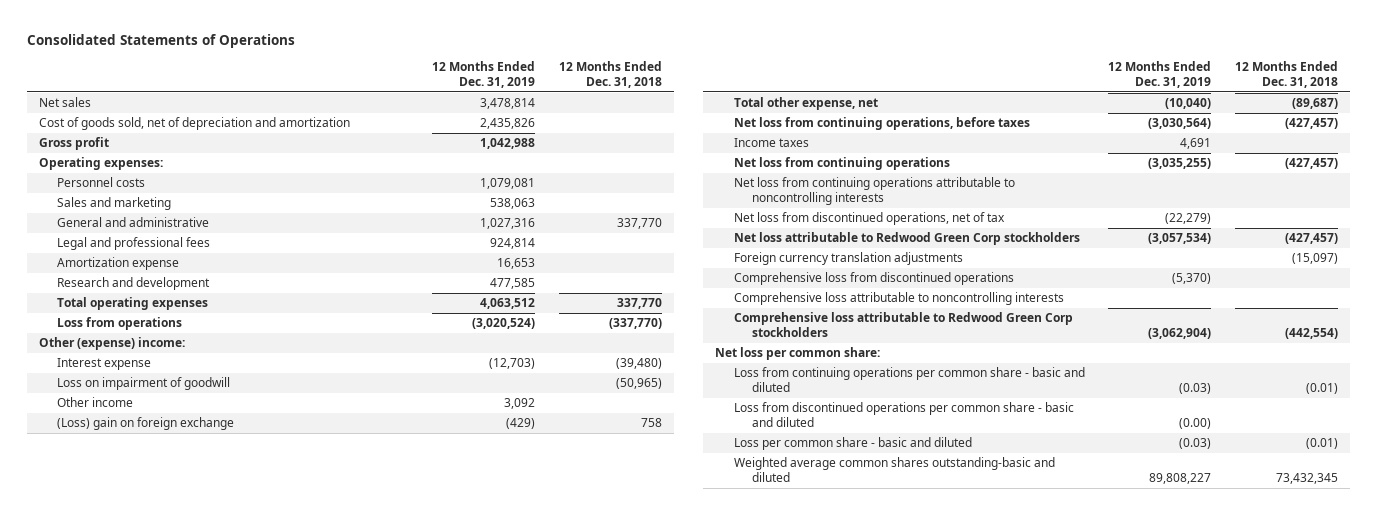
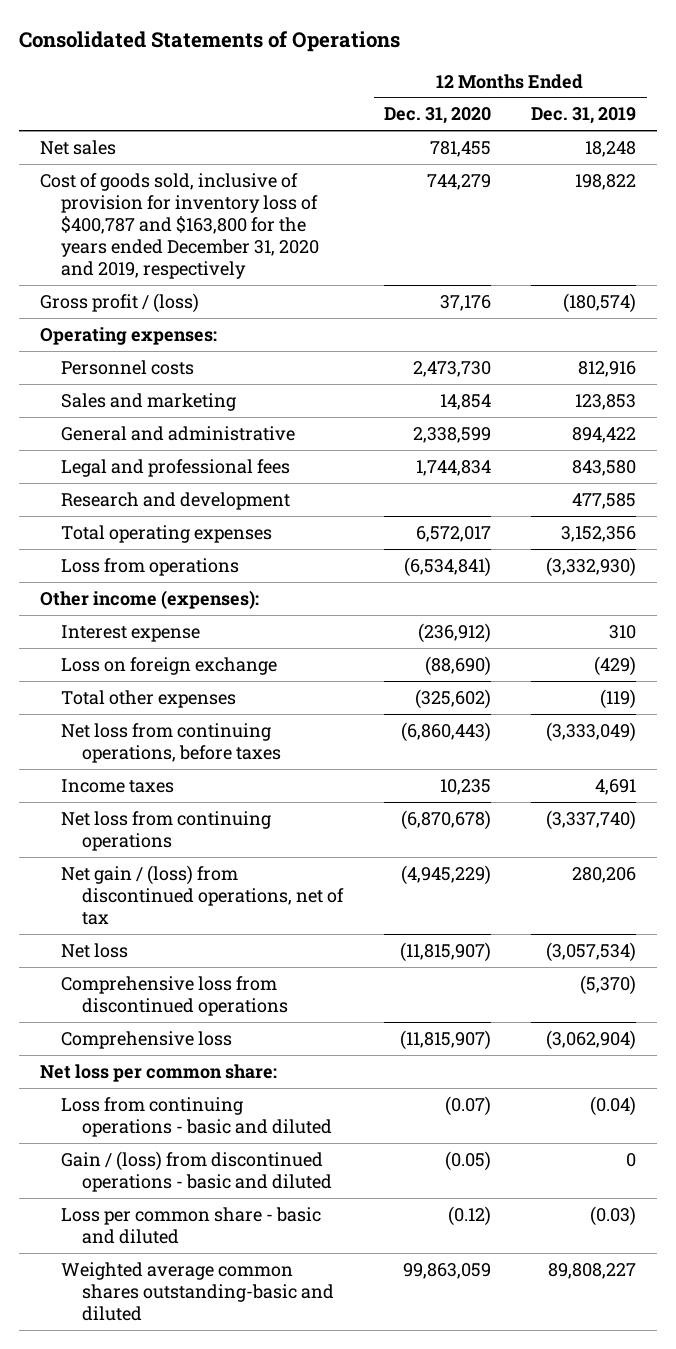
- | 12 Months Ended Dec. 31, 2019 | 12 Months Ended Dec. 31, 2018
+ | 12 Months Ended Dec. 31, 2020 | 12 Months Ended Dec. 31, 2019
- Net sales | 3,478,814 |
- Cost of goods sold, net of depreciation and amortization | 2,435,826 |
- Gross profit | 1,042,988 |
+ Net sales | 781,455 | 18,248
+ Cost of goods sold, inclusive of provision for inventory loss of $400,787 and $163,800 for the years ended December 31, 2020 and 2019, respectively | 744,279 | 198,822
+ Gross profit / (loss) | 37,176 | (180,574)
- Personnel costs | 1,079,081 |
- Sales and marketing | 538,063 |
- General and administrative | 1,027,316 | 337,770
- Legal and professional fees | 924,814 |
- Amortization expense | 16,653 |
+ Personnel costs | 2,473,730 | 812,916
+ Sales and marketing | 14,854 | 123,853
+ General and administrative | 2,338,599 | 894,422
+ Legal and professional fees | 1,744,834 | 843,580
- Total operating expenses | 4,063,512 | 337,770
- Loss from operations | (3,020,524) | (337,770)
- Other (expense) income:
- Interest expense | (12,703) | (39,480)
- Loss on impairment of goodwill | | (50,965)
- Other income | 3,092 |
- (Loss) gain on foreign exchange | (429) | 758
- Total other expense, net | (10,040) | (89,687)
- Net loss from continuing operations, before taxes | (3,030,564) | (427,457)
+ Total operating expenses | 6,572,017 | 3,152,356
+ Loss from operations | (6,534,841) | (3,332,930)
+ Other income (expenses):
+ Interest expense | (236,912) | 310
+ Loss on foreign exchange | (88,690) | (429)
+ Total other expenses | (325,602) | (119)
+ Net loss from continuing operations, before taxes | (6,860,443) | (3,333,049)
- Net loss from continuing operations | (3,035,255) | (427,457)
- Net loss from continuing operations attributable to noncontrolling interests
- Net loss from discontinued operations, net of tax | (22,279) |
- Net loss attributable to Redwood Green Corp stockholders | (3,057,534) | (427,457)
- Foreign currency translation adjustments | | (15,097)
+ Net loss from continuing operations | (6,870,678) | (3,337,740)
+ Net gain / (loss) from discontinued operations, net of tax | (4,945,229) | 280,206
+ Net loss | (11,815,907) | (3,057,534)
- Comprehensive loss attributable to noncontrolling interests
- Comprehensive loss attributable to Redwood Green Corp stockholders | (3,062,904) | (442,554)
+ Comprehensive loss | (11,815,907) | (3,062,904)
- Loss from continuing operations per common share - basic and diluted | (0.03) | (0.01)
- Loss from discontinued operations per common share - basic and diluted | (0.00) |
+ Loss from continuing operations - basic and diluted | (0.07) | (0.04)
+ Gain / (loss) from discontinued operations - basic and diluted | (0.05) | 0

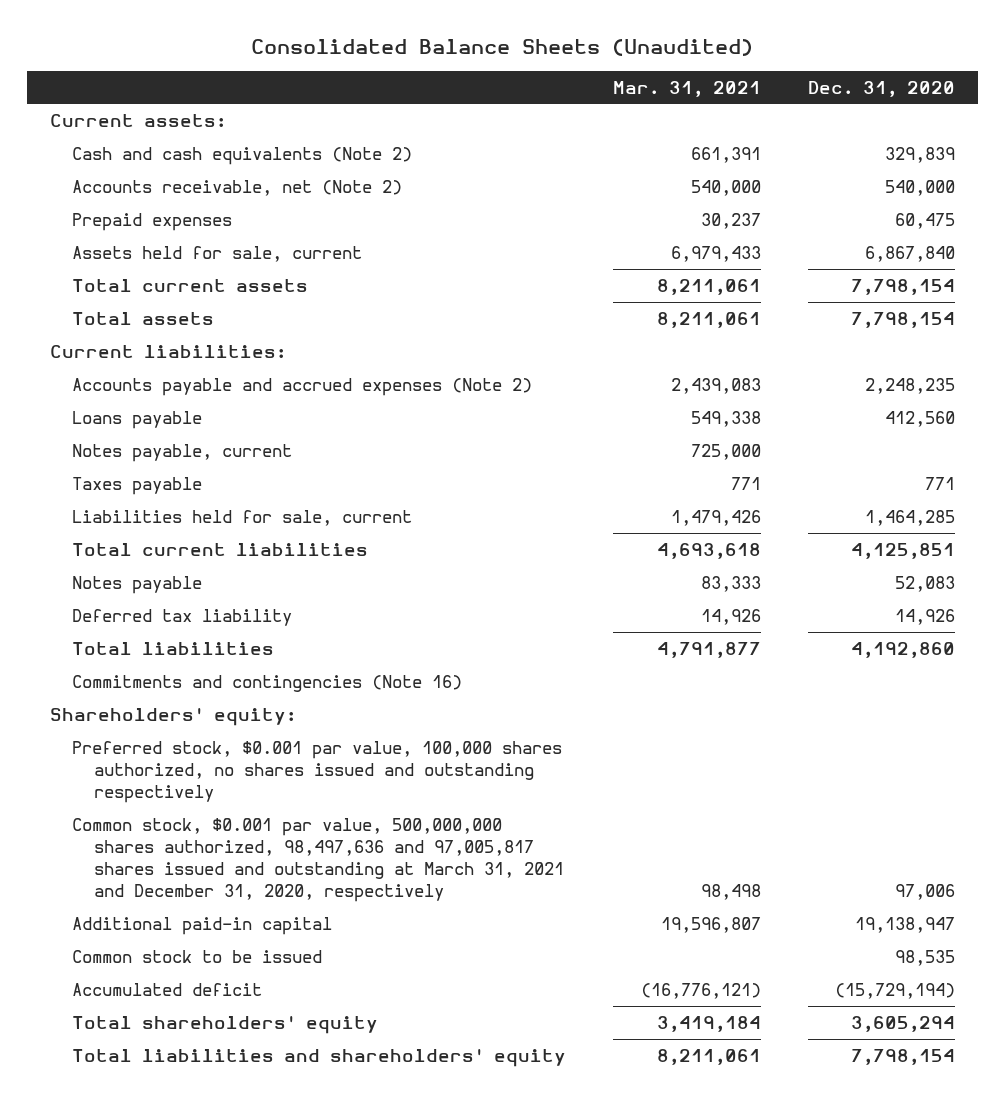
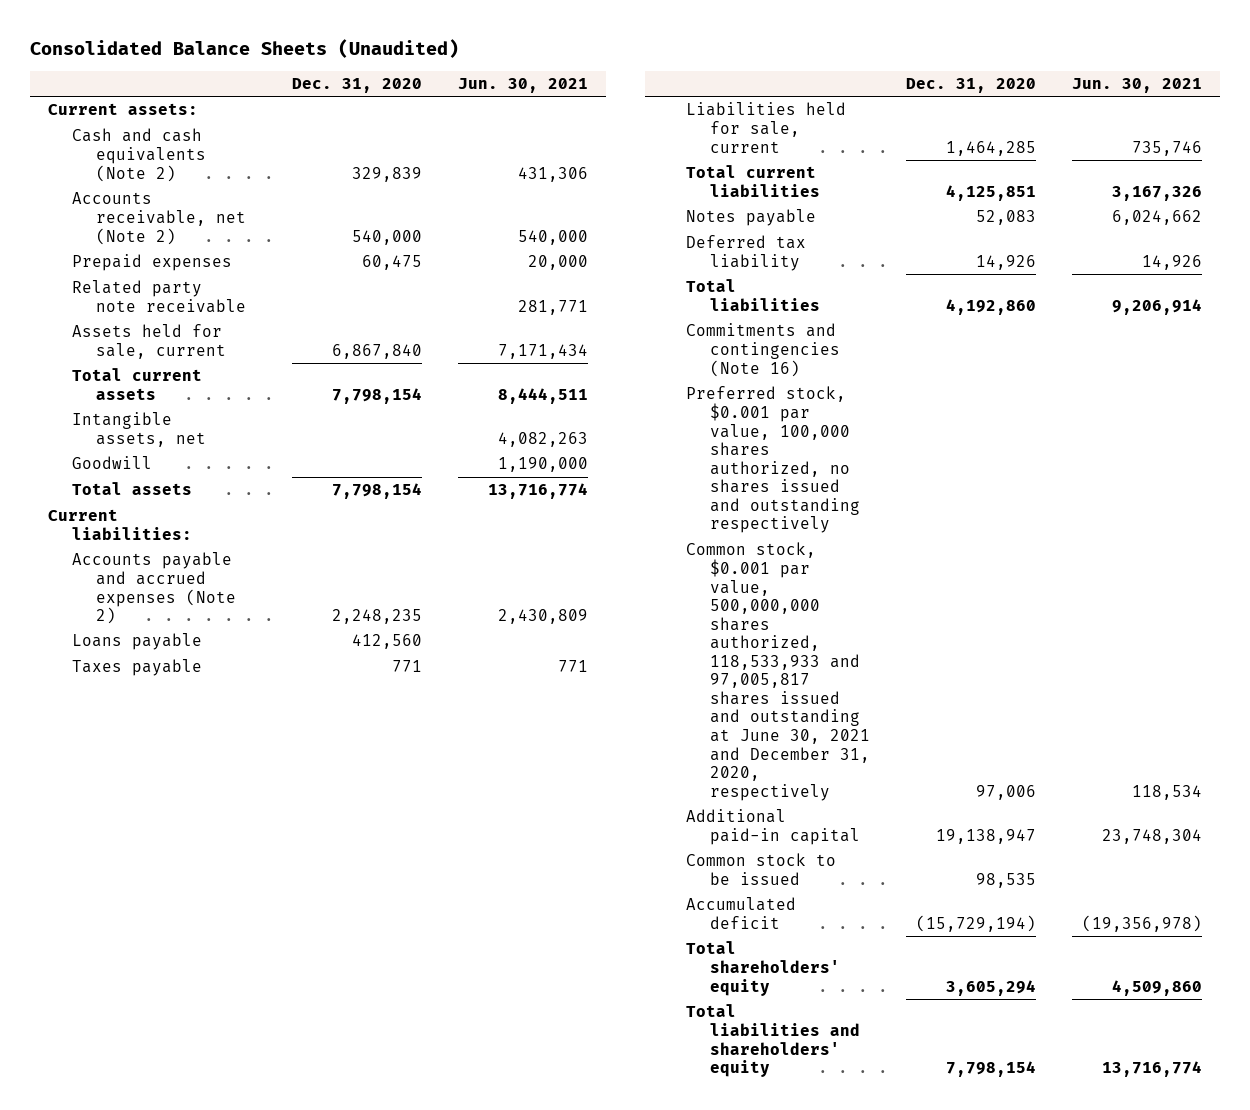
- | Mar. 31, 2021 | Dec. 31, 2020
+ | Dec. 31, 2020 | Jun. 30, 2021
+ Related party note receivable | | 281,771
+ Intangible assets, net | | 4,082,263
+ Goodwill | | 1,190,000
- Notes payable, current | 725,000 |
- Shareholders' equity:
- Common stock, $0.001 par value, 500,000,000 shares authorized, 98,497,636 and 97,005,817 shares issued and outstanding at March 31, 2021 and December 31, 2020, respectively | 98,498 | 97,006
+ Common stock, $0.001 par value, 500,000,000 shares authorized, 118,533,933 and 97,005,817 shares issued and outstanding at June 30, 2021 and December 31, 2020, respectively | 97,006 | 118,534

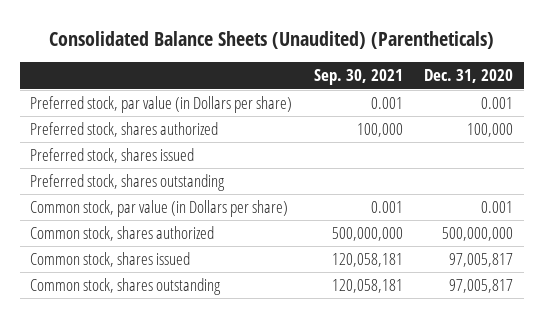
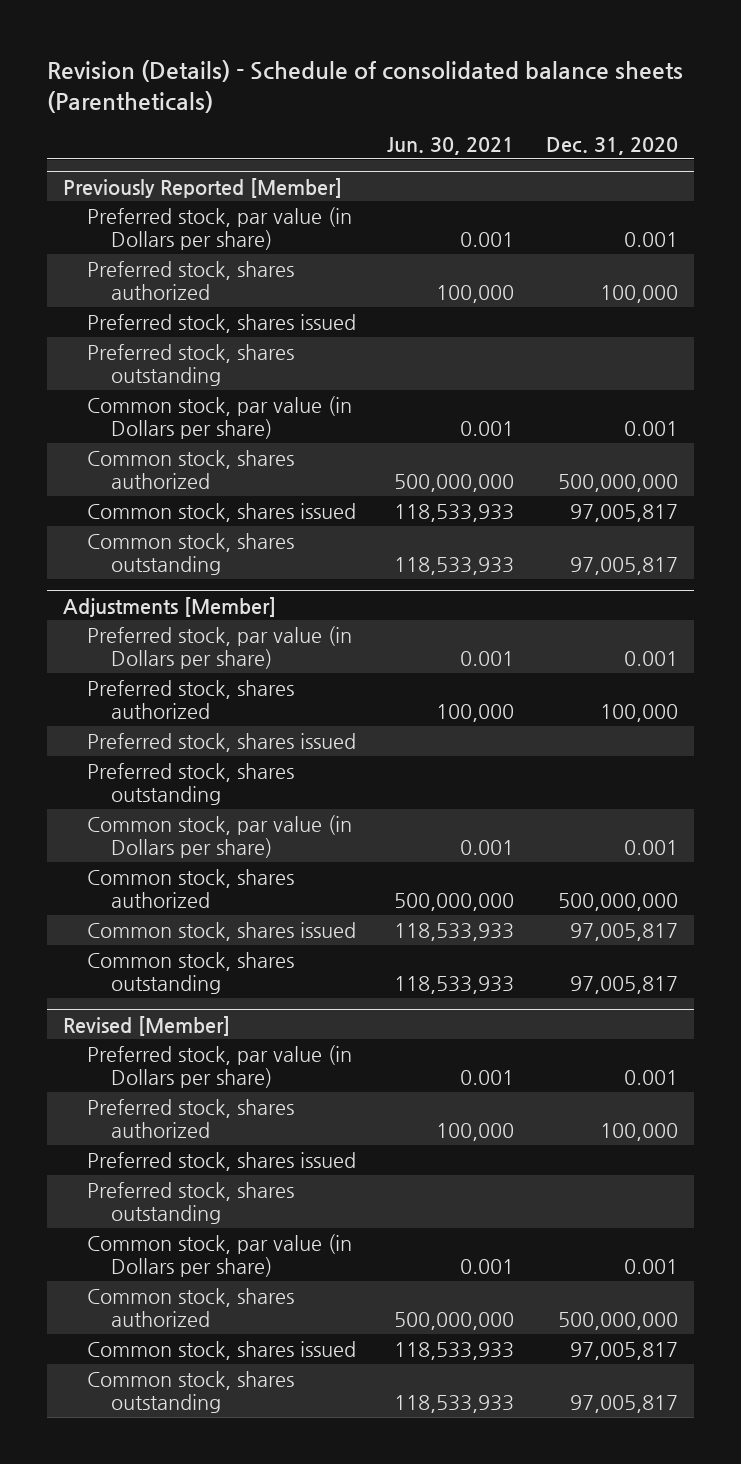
- Consolidated Balance Sheets (Unaudited) (Parentheticals)
+ Revision (Details) - Schedule of consolidated balance sheets (Parentheticals)
- | Sep. 30, 2021 | Dec. 31, 2020
+ | Jun. 30, 2021 | Dec. 31, 2020
+ Previously Reported [Member]
+ Adjustments [Member]
+ Preferred stock, par value (in Dollars per share) | 0.001 | 0.001
+ Preferred stock, shares authorized | 100,000 | 100,000
+ Preferred stock, shares issued
+ Preferred stock, shares outstanding
+ Common stock, par value (in Dollars per share) | 0.001 | 0.001
+ Common stock, shares authorized | 500,000,000 | 500,000,000
+ Common stock, shares issued | 118,533,933 | 97,005,817
+ Common stock, shares outstanding | 118,533,933 | 97,005,817
+ Revised [Member]
+ Preferred stock, par value (in Dollars per share) | 0.001 | 0.001
+ Preferred stock, shares authorized | 100,000 | 100,000
+ Preferred stock, shares issued
+ Preferred stock, shares outstanding
+ Common stock, par value (in Dollars per share) | 0.001 | 0.001
+ Common stock, shares authorized | 500,000,000 | 500,000,000
+ Common stock, shares issued | 118,533,933 | 97,005,817
+ Common stock, shares outstanding | 118,533,933 | 97,005,817

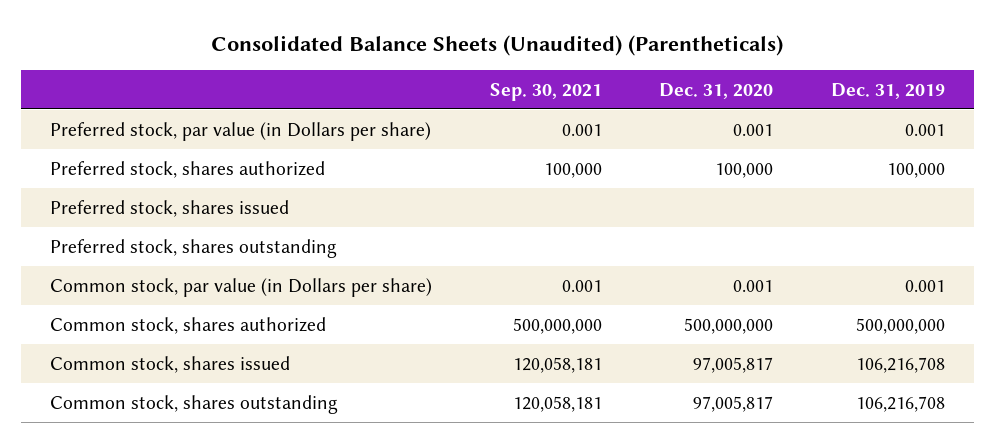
- Revision (Details) - Schedule of consolidated balance sheets (Parentheticals)
+ Consolidated Balance Sheets (Unaudited) (Parentheticals)
- | Jun. 30, 2021 | Dec. 31, 2020
+ | Sep. 30, 2021 | Dec. 31, 2020 | Dec. 31, 2019
- Previously Reported [Member]
- Adjustments [Member]
- Preferred stock, par value (in Dollars per share) | 0.001 | 0.001
- Preferred stock, shares authorized | 100,000 | 100,000
- Preferred stock, shares issued
- Preferred stock, shares outstanding
- Common stock, par value (in Dollars per share) | 0.001 | 0.001
- Common stock, shares authorized | 500,000,000 | 500,000,000
- Common stock, shares issued | 118,533,933 | 97,005,817
- Common stock, shares outstanding | 118,533,933 | 97,005,817
- Revised [Member]
- Preferred stock, par value (in Dollars per share) | 0.001 | 0.001
- Preferred stock, shares authorized | 100,000 | 100,000
- Preferred stock, shares issued
- Preferred stock, shares outstanding
- Common stock, par value (in Dollars per share) | 0.001 | 0.001
- Common stock, shares authorized | 500,000,000 | 500,000,000
- Common stock, shares issued | 118,533,933 | 97,005,817
- Common stock, shares outstanding | 118,533,933 | 97,005,817

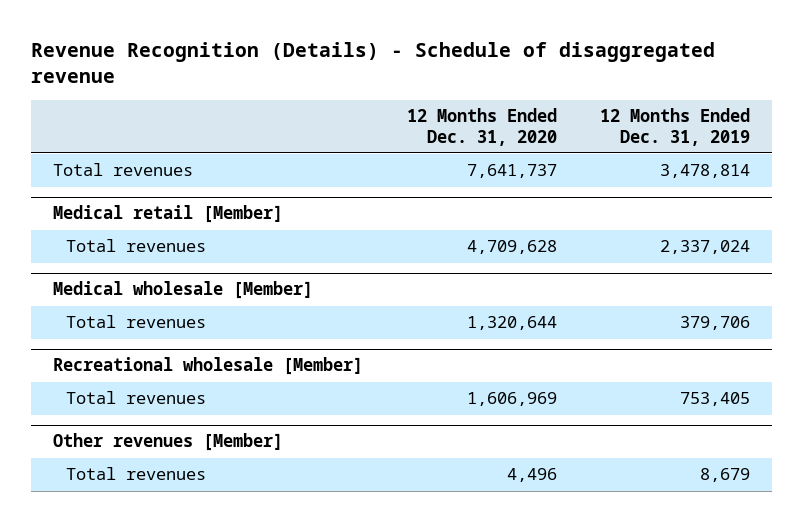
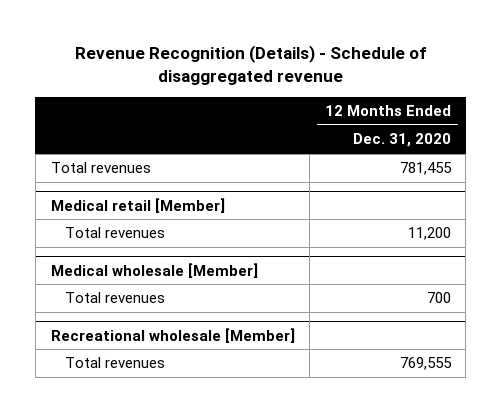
- | 12 Months Ended Dec. 31, 2020 | 12 Months Ended Dec. 31, 2019
+ | 12 Months Ended Dec. 31, 2020
- Total revenues | 7,641,737 | 3,478,814
+ Total revenues | 781,455
@ Medical retail [Member]
- Total revenues | 4,709,628 | 2,337,024
+ Total revenues | 11,200
@ Medical wholesale [Member]
- Total revenues | 1,320,644 | 379,706
+ Total revenues | 700
@ Recreational wholesale [Member]
- Total revenues | 1,606,969 | 753,405
- Other revenues [Member]
- Total revenues | 4,496 | 8,679
@ Recreational wholesale [Member]
+ Total revenues | 769,555

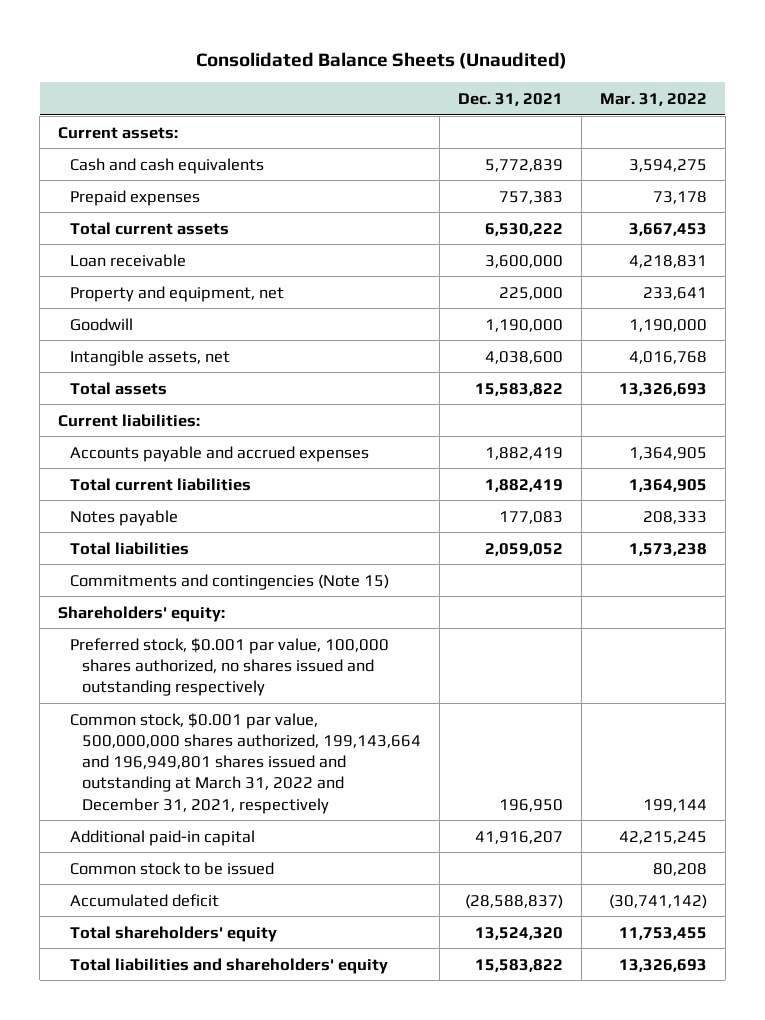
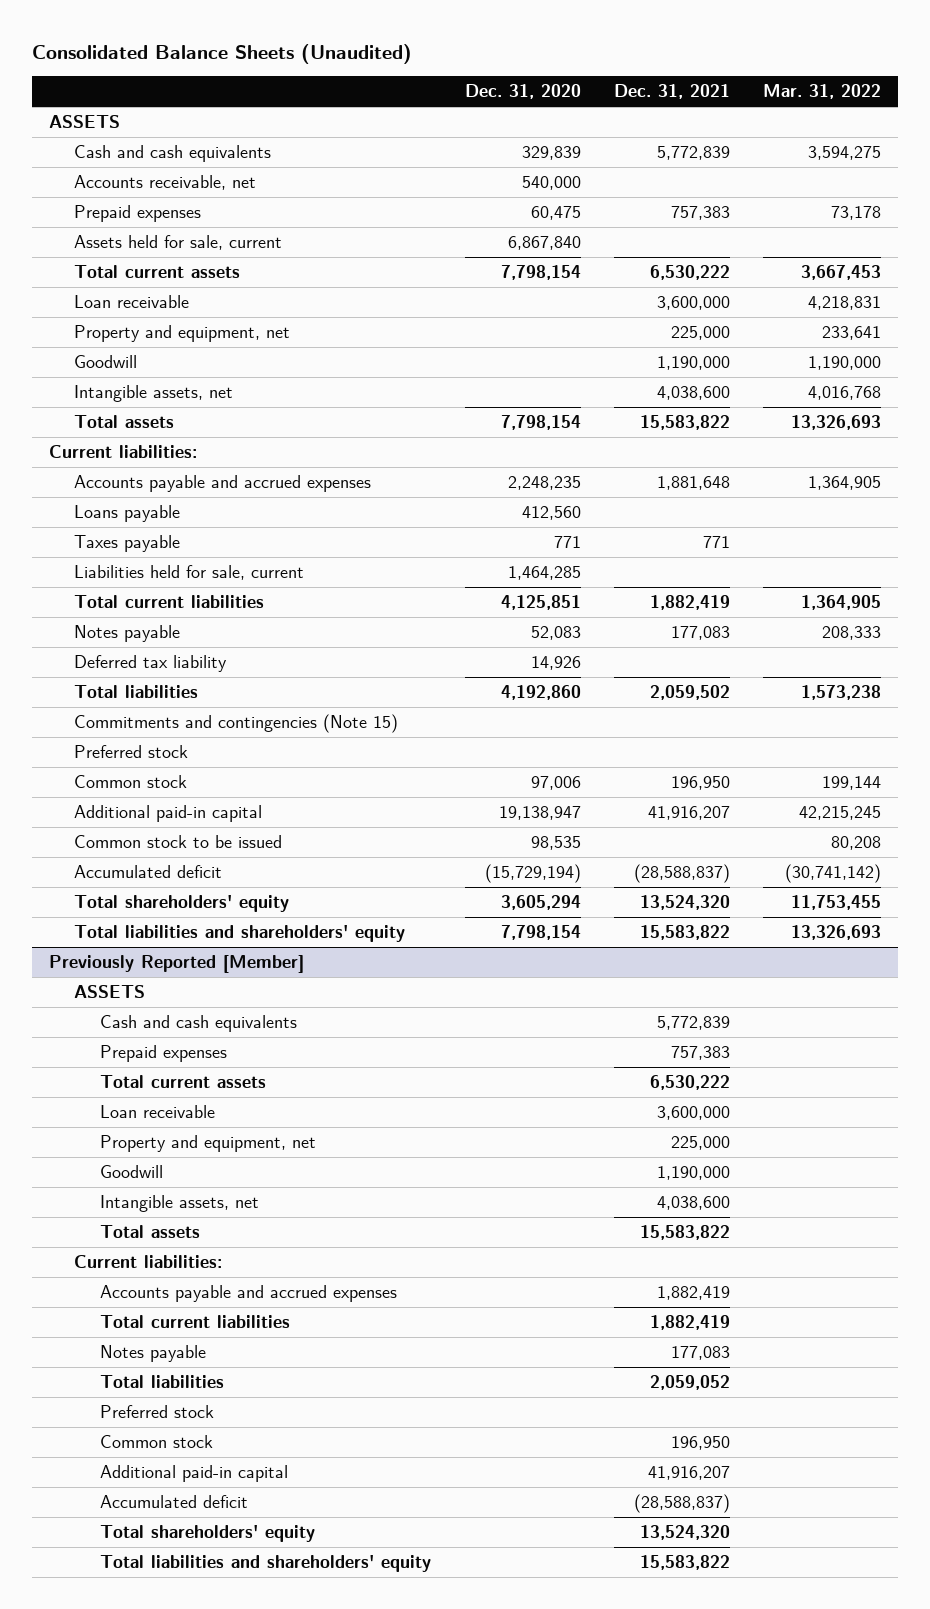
- | Dec. 31, 2021 | Mar. 31, 2022
+ | Dec. 31, 2020 | Dec. 31, 2021 | Mar. 31, 2022
- Current assets:
+ ASSETS
+ Accounts receivable, net | 540,000 | |
+ Assets held for sale, current | 6,867,840 | |
- Accounts payable and accrued expenses | 1,882,419 | 1,364,905
+ Accounts payable and accrued expenses | 2,248,235 | 1,881,648 | 1,364,905
+ Loans payable | 412,560 | |
+ Taxes payable | 771 | 771 |
+ Liabilities held for sale, current | 1,464,285 | |
- Total liabilities | 2,059,052 | 1,573,238
+ Deferred tax liability | 14,926 | |
+ Total liabilities | 4,192,860 | 2,059,502 | 1,573,238
- Shareholders' equity:
- Preferred stock, $0.001 par value, 100,000 shares authorized, no shares issued and outstanding respectively
- Common stock, $0.001 par value, 500,000,000 shares authorized, 199,143,664 and 196,949,801 shares issued and outstanding at March 31, 2022 and December 31, 2021, respectively | 196,950 | 199,144
+ Preferred stock
+ Common stock | 97,006 | 196,950 | 199,144
+ Previously Reported [Member]
+ ASSETS
+ Cash and cash equivalents | | 5,772,839 |
+ Prepaid expenses | | 757,383 |
+ Total current assets | | 6,530,222 |
+ Loan receivable | | 3,600,000 |
+ Property and equipment, net | | 225,000 |
+ Goodwill | | 1,190,000 |
+ Intangible assets, net | | 4,038,600 |
+ Total assets | | 15,583,822 |
+ Current liabilities:
+ Accounts payable and accrued expenses | | 1,882,419 |
+ Total current liabilities | | 1,882,419 |
+ Notes payable | | 177,083 |
+ Total liabilities | | 2,059,052 |
+ Preferred stock
+ Common stock | | 196,950 |
+ Additional paid-in capital | | 41,916,207 |
+ Accumulated deficit | | (28,588,837) |
+ Total shareholders' equity | | 13,524,320 |
+ Total liabilities and shareholders' equity | | 15,583,822 |

